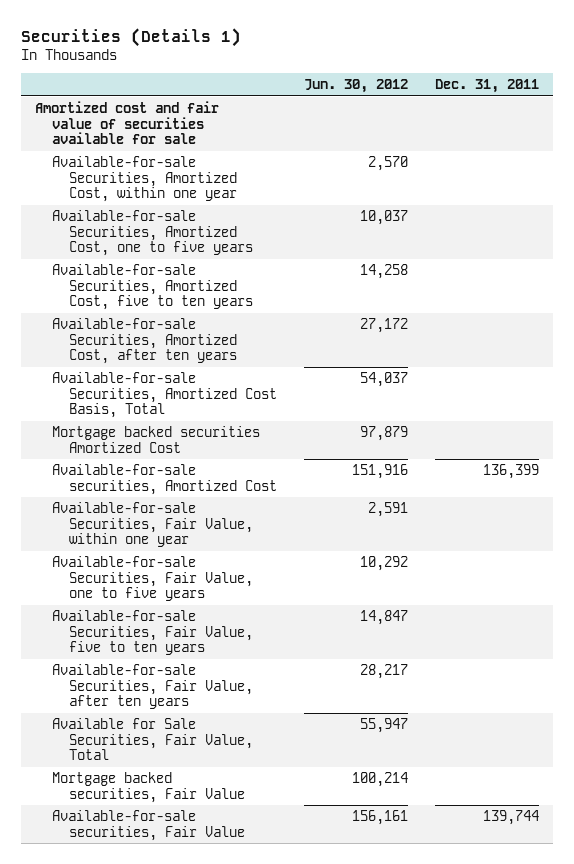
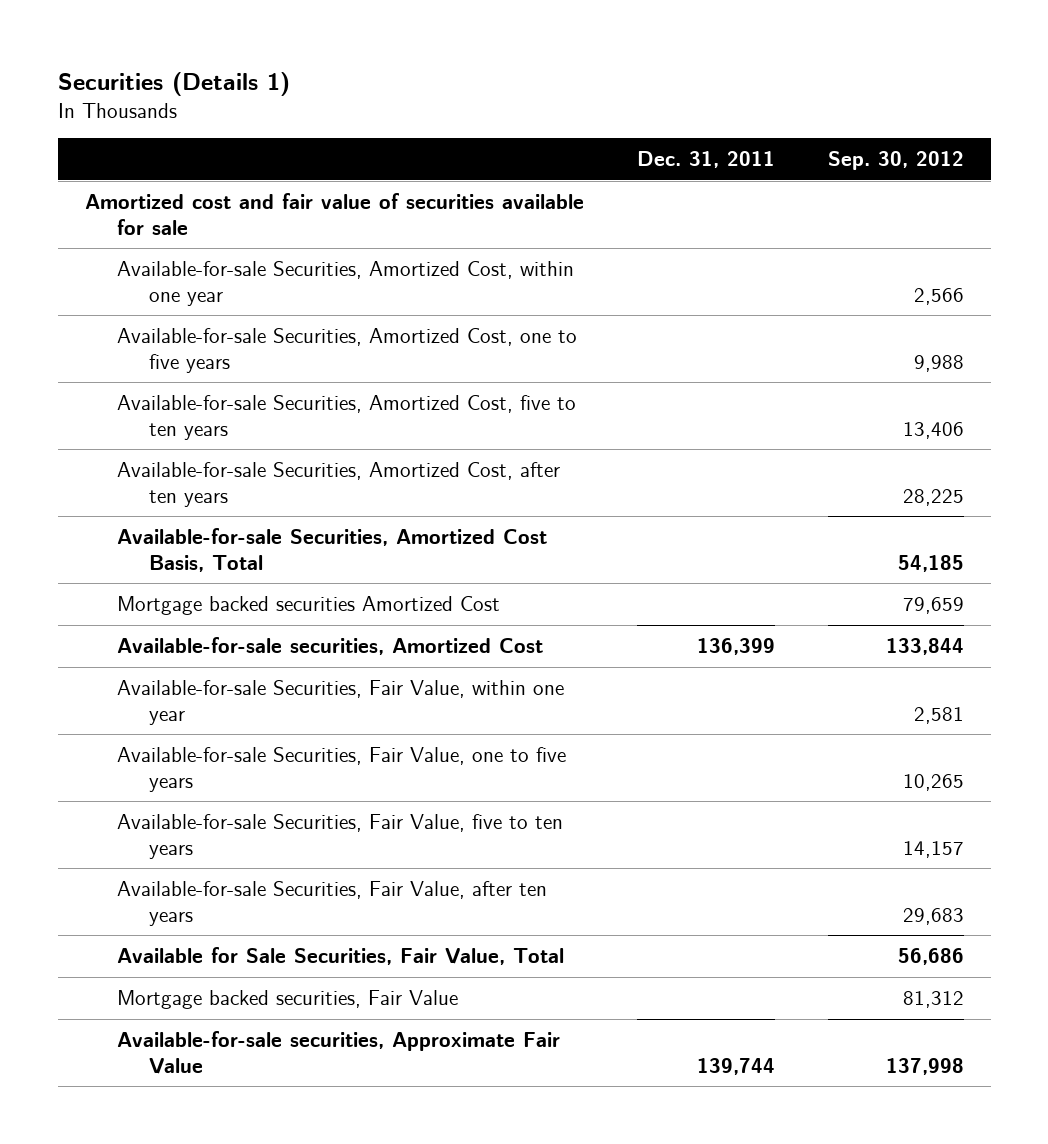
- | Jun. 30, 2012 | Dec. 31, 2011
+ | Dec. 31, 2011 | Sep. 30, 2012
- Available-for-sale securities, Fair Value | 156,161 | 139,744
+ Available-for-sale securities, Approximate Fair Value | 139,744 | 137,998

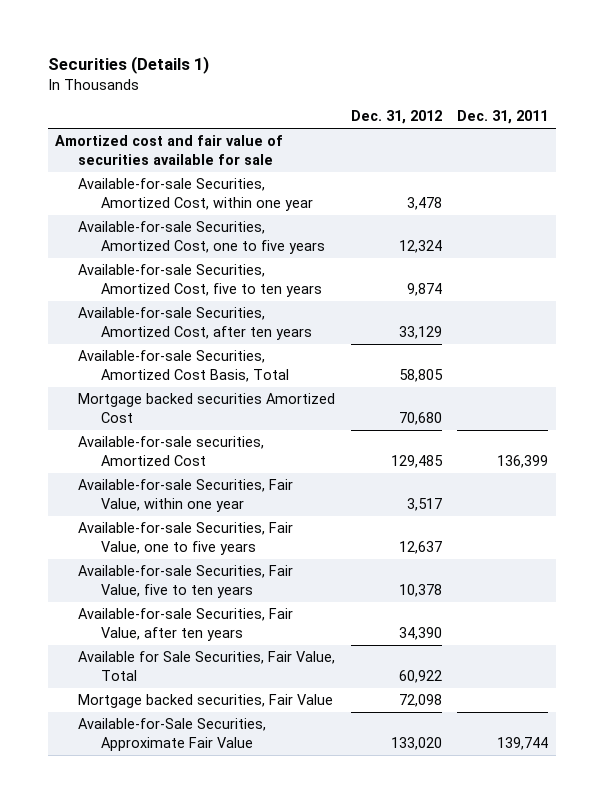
- | Dec. 31, 2011 | Sep. 30, 2012
+ | Dec. 31, 2012 | Dec. 31, 2011
- Available-for-sale securities, Approximate Fair Value | 139,744 | 137,998
+ Available-for-Sale Securities, Approximate Fair Value | 133,020 | 139,744

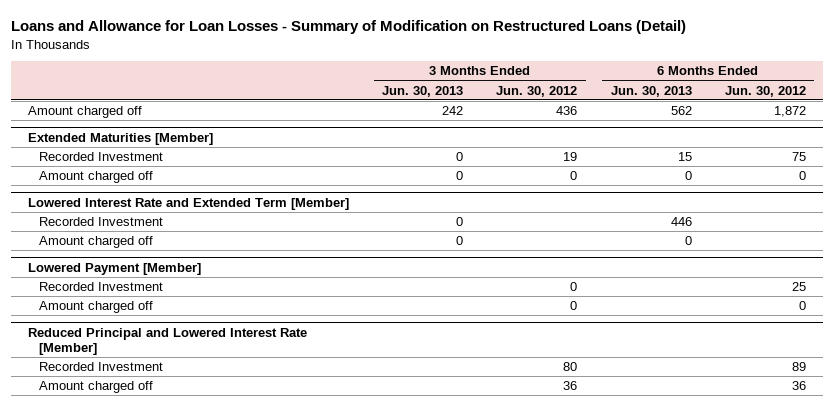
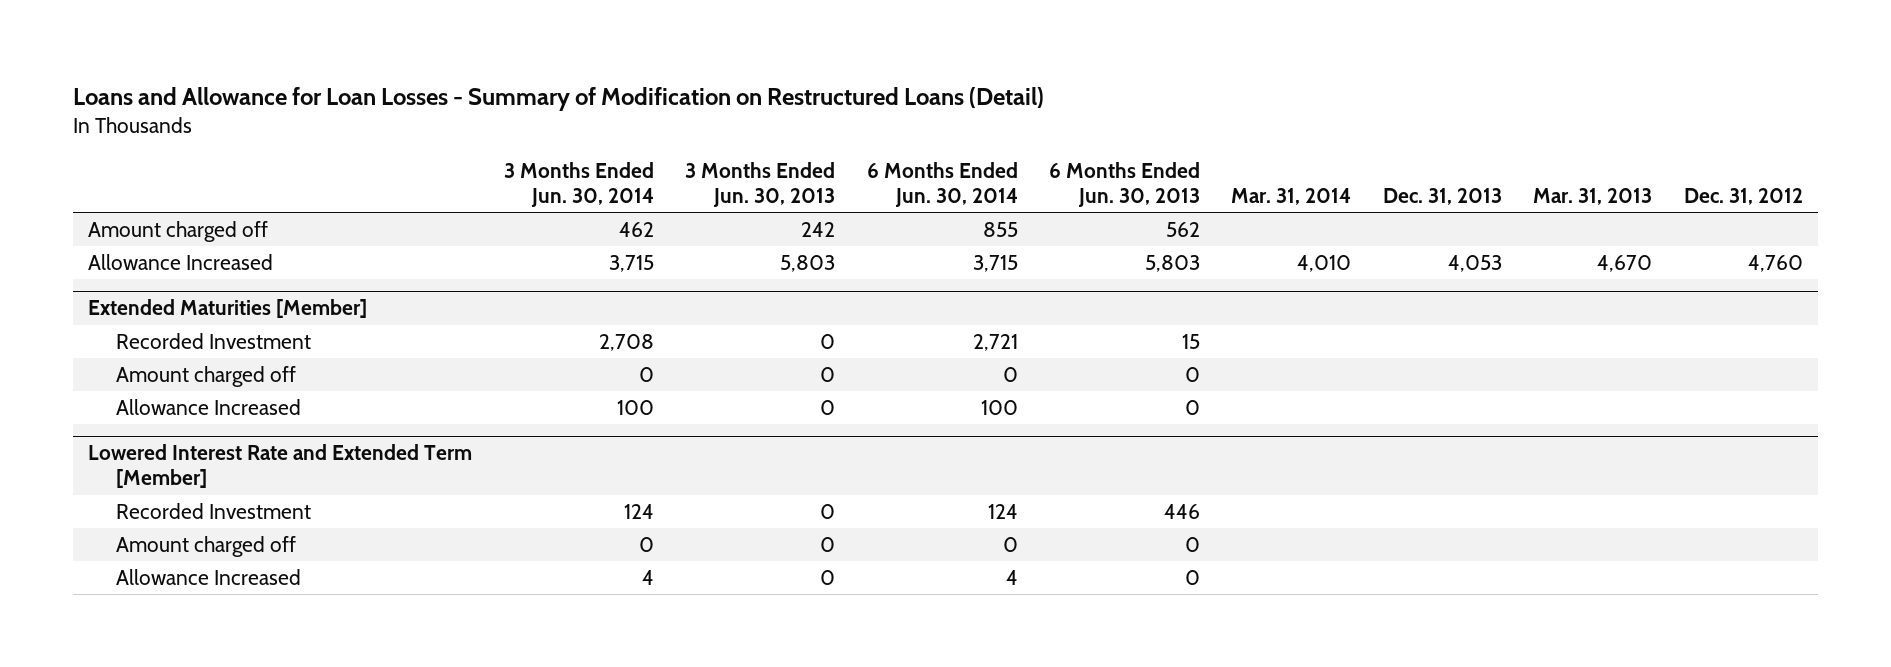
- | 3 Months Ended Jun. 30, 2013 | 3 Months Ended Jun. 30, 2012 | 6 Months Ended Jun. 30, 2013 | 6 Months Ended Jun. 30, 2012
+ | 3 Months Ended Jun. 30, 2014 | 3 Months Ended Jun. 30, 2013 | 6 Months Ended Jun. 30, 2014 | 6 Months Ended Jun. 30, 2013 | Mar. 31, 2014 | Dec. 31, 2013 | Mar. 31, 2013 | Dec. 31, 2012
+ Allowance Increased | 3,715 | 5,803 | 3,715 | 5,803 | 4,010 | 4,053 | 4,670 | 4,760
@ Extended Maturities [Member]
+ Allowance Increased | 100 | 0 | 100 | 0 | | | |
- Lowered Payment [Member]
- Recorded Investment | | 0 | | 25
- Amount charged off | | 0 | | 0
- Reduced Principal and Lowered Interest Rate [Member]
- Recorded Investment | | 80 | | 89
- Amount charged off | | 36 | | 36
@ Lowered Interest Rate and Extended Term [Member]
+ Allowance Increased | 4 | 0 | 4 | 0 | | | |

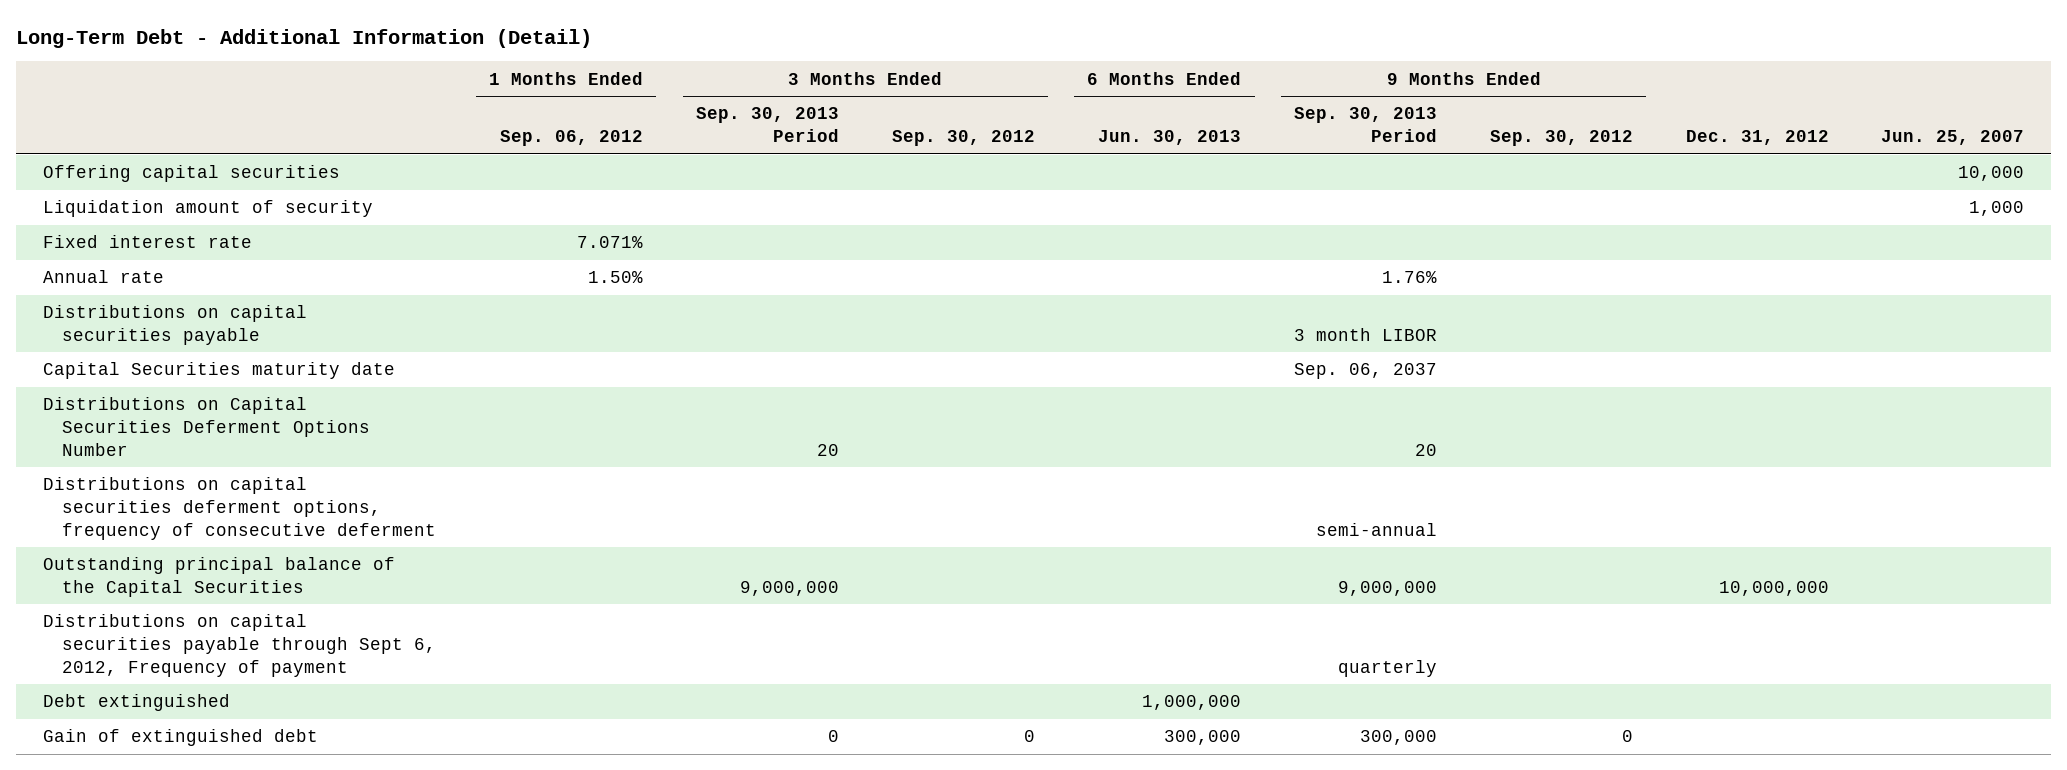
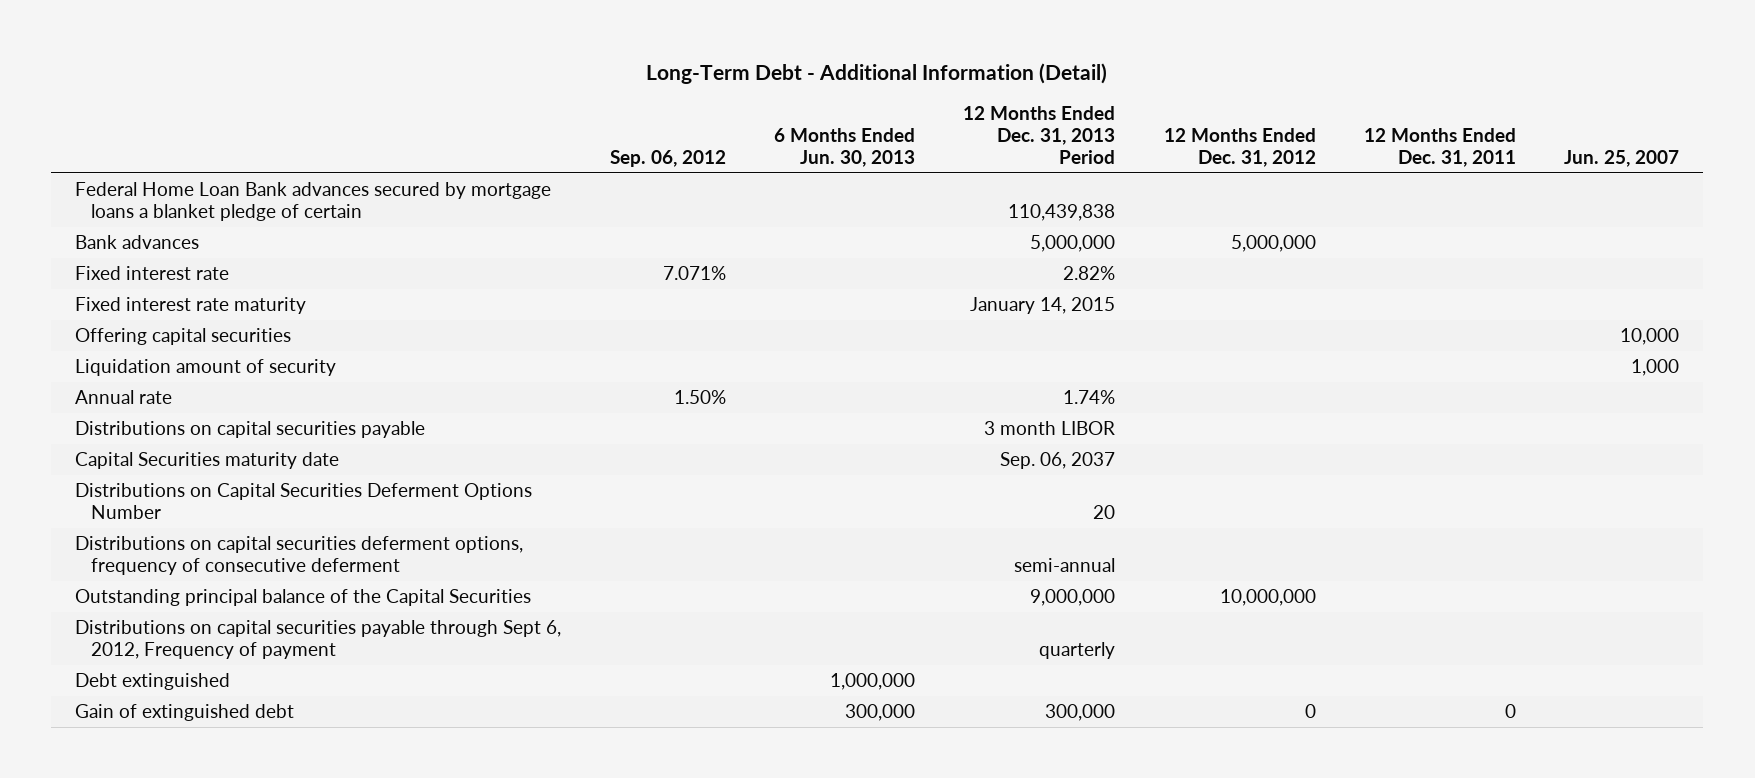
- | 1 Months Ended Sep. 06, 2012 | 3 Months Ended Sep. 30, 2013 Period | 3 Months Ended Sep. 30, 2012 | 6 Months Ended Jun. 30, 2013 | 9 Months Ended Sep. 30, 2013 Period | 9 Months Ended Sep. 30, 2012 | Dec. 31, 2012 | Jun. 25, 2007
+ | Sep. 06, 2012 | 6 Months Ended Jun. 30, 2013 | 12 Months Ended Dec. 31, 2013 Period | 12 Months Ended Dec. 31, 2012 | 12 Months Ended Dec. 31, 2011 | Jun. 25, 2007
+ Federal Home Loan Bank advances secured by mortgage loans a blanket pledge of certain | | | 110,439,838 | | |
+ Bank advances | | | 5,000,000 | 5,000,000 | |
moved up: Fixed interest rate | 7.071% | | 2.82% | | |
+ Fixed interest rate maturity | | | January 14, 2015 | | |

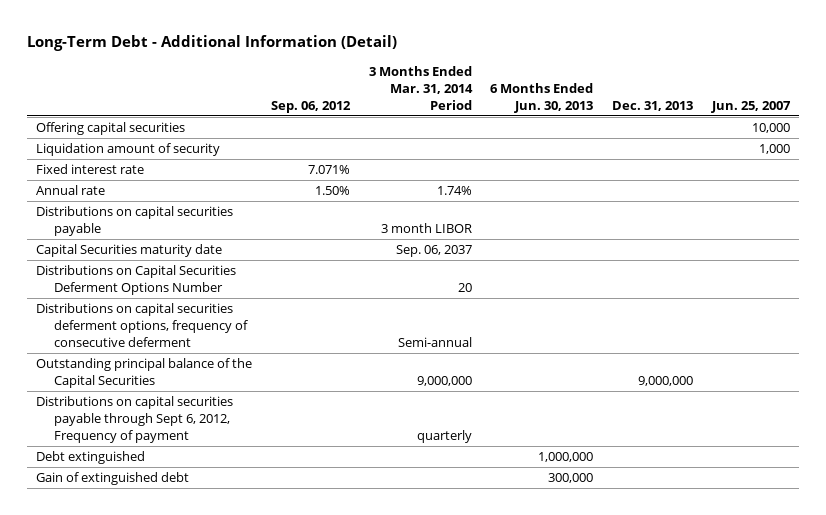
- | Sep. 06, 2012 | 6 Months Ended Jun. 30, 2013 | 12 Months Ended Dec. 31, 2013 Period | 12 Months Ended Dec. 31, 2012 | 12 Months Ended Dec. 31, 2011 | Jun. 25, 2007
+ | Sep. 06, 2012 | 3 Months Ended Mar. 31, 2014 Period | 6 Months Ended Jun. 30, 2013 | Dec. 31, 2013 | Jun. 25, 2007
- Federal Home Loan Bank advances secured by mortgage loans a blanket pledge of certain | | | 110,439,838 | | |
- Bank advances | | | 5,000,000 | 5,000,000 | |
- Fixed interest rate maturity | | | January 14, 2015 | | |
moved down: Fixed interest rate | 7.071% | | | |

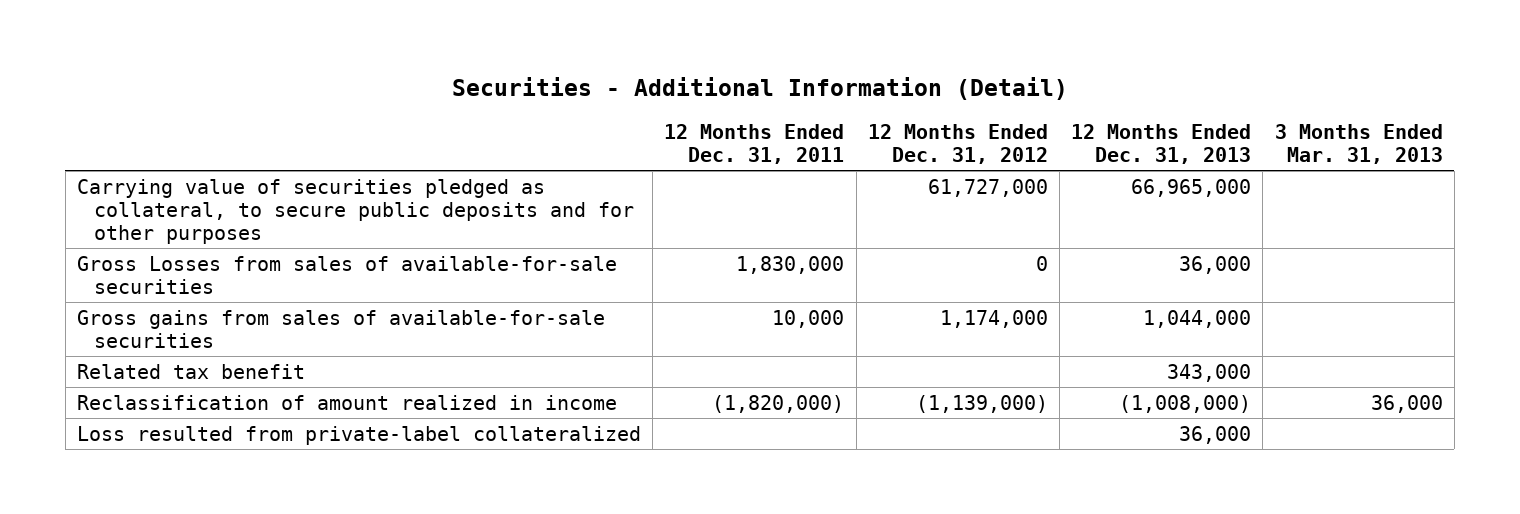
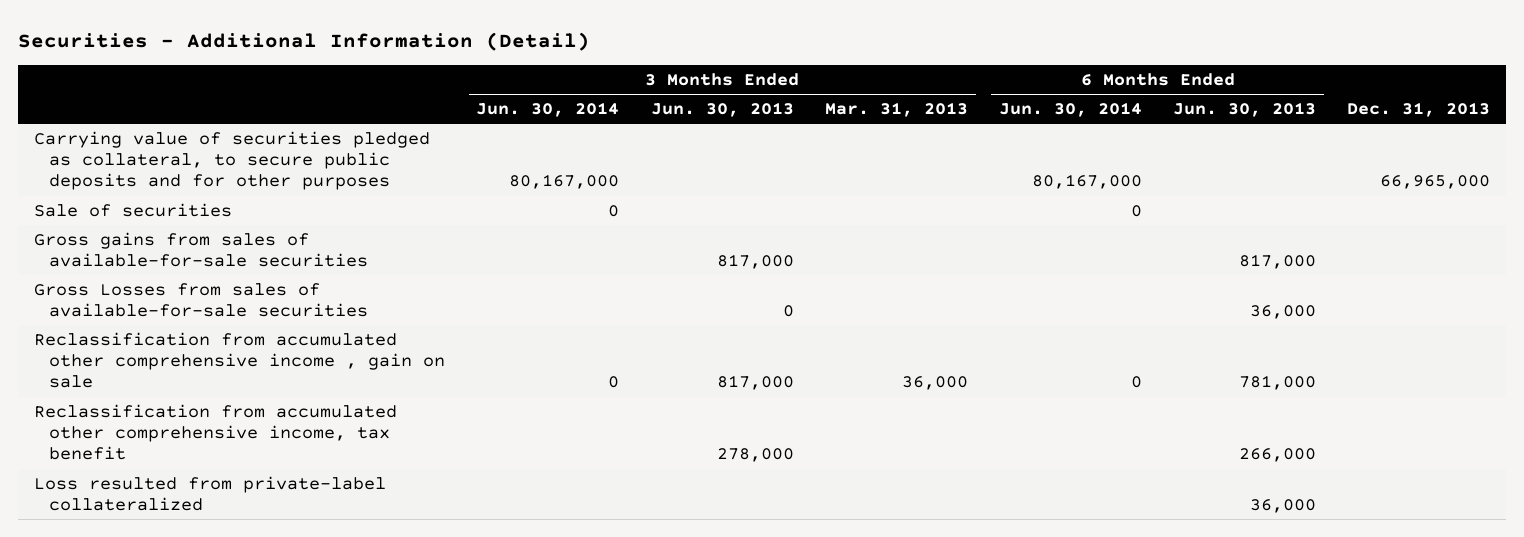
- | 12 Months Ended Dec. 31, 2011 | 12 Months Ended Dec. 31, 2012 | 12 Months Ended Dec. 31, 2013 | 3 Months Ended Mar. 31, 2013
+ | 3 Months Ended Jun. 30, 2014 | 3 Months Ended Jun. 30, 2013 | 3 Months Ended Mar. 31, 2013 | 6 Months Ended Jun. 30, 2014 | 6 Months Ended Jun. 30, 2013 | Dec. 31, 2013
+ Sale of securities | 0 | | | 0 | |
- Related tax benefit | | | 343,000 |
- Reclassification of amount realized in income | (1,820,000) | (1,139,000) | (1,008,000) | 36,000
moved down: Gross Losses from sales of available-for-sale securities | | 0 | | | 36,000 |
+ Reclassification from accumulated other comprehensive income , gain on sale | 0 | 817,000 | 36,000 | 0 | 781,000 |
+ Reclassification from accumulated other comprehensive income, tax benefit | | 278,000 | | | 266,000 |

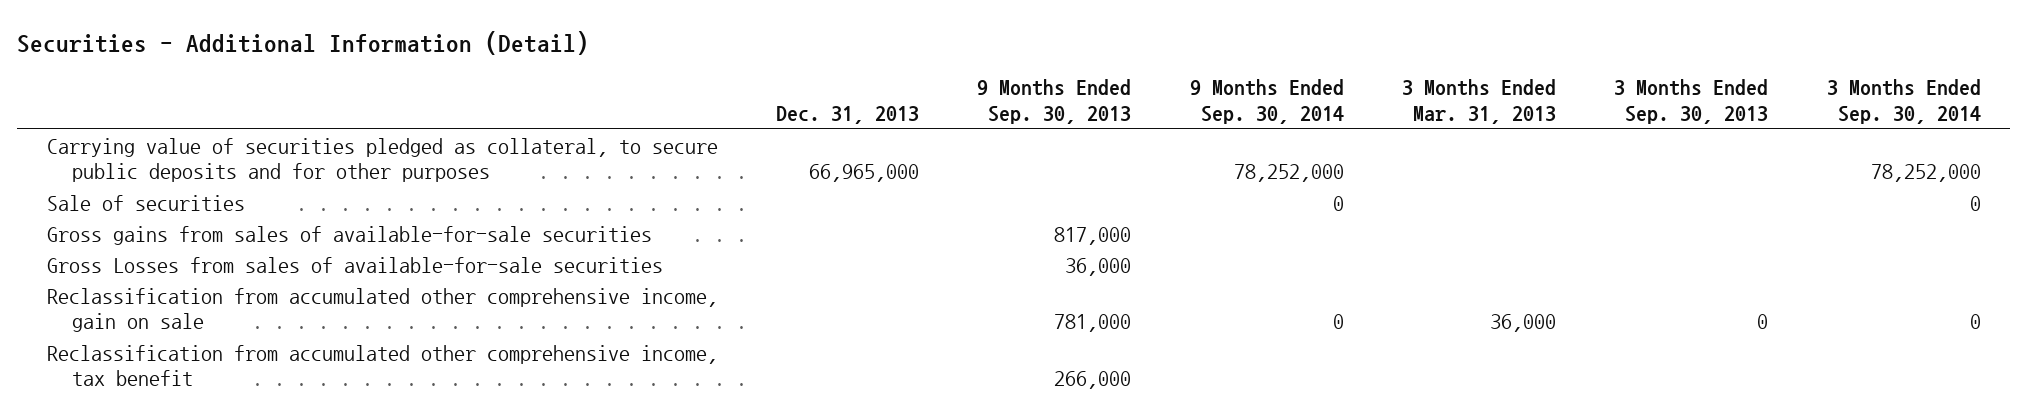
- | 3 Months Ended Jun. 30, 2014 | 3 Months Ended Jun. 30, 2013 | 3 Months Ended Mar. 31, 2013 | 6 Months Ended Jun. 30, 2014 | 6 Months Ended Jun. 30, 2013 | Dec. 31, 2013
+ | Dec. 31, 2013 | 9 Months Ended Sep. 30, 2013 | 9 Months Ended Sep. 30, 2014 | 3 Months Ended Mar. 31, 2013 | 3 Months Ended Sep. 30, 2013 | 3 Months Ended Sep. 30, 2014
- Reclassification from accumulated other comprehensive income , gain on sale | 0 | 817,000 | 36,000 | 0 | 781,000 |
+ Reclassification from accumulated other comprehensive income, gain on sale | | 781,000 | 0 | 36,000 | 0 | 0
- Loss resulted from private-label collateralized | | | | | 36,000 |

